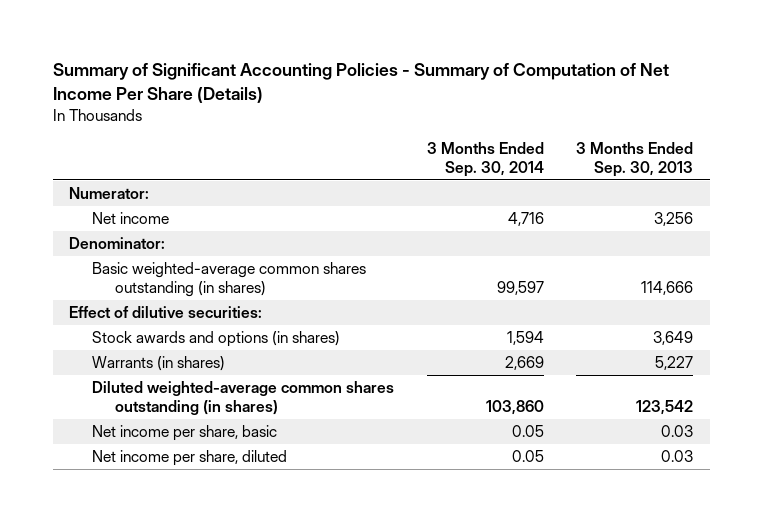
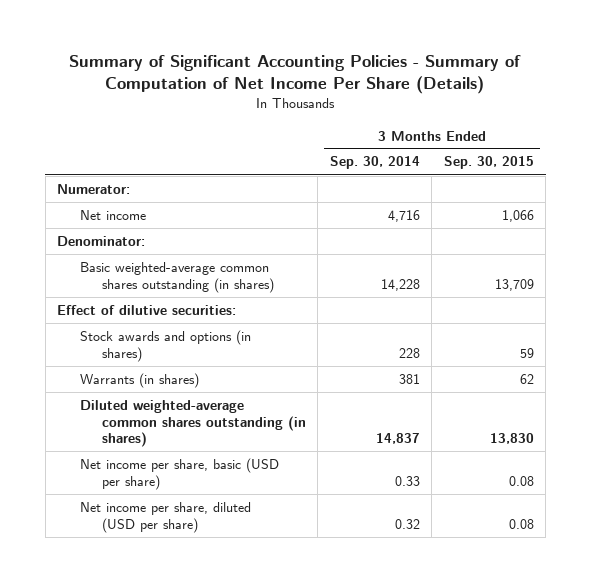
- | 3 Months Ended Sep. 30, 2014 | 3 Months Ended Sep. 30, 2013
+ | 3 Months Ended Sep. 30, 2014 | 3 Months Ended Sep. 30, 2015
- Basic weighted-average common shares outstanding (in shares) | 99,597 | 114,666
+ Basic weighted-average common shares outstanding (in shares) | 14,228 | 13,709
- Stock awards and options (in shares) | 1,594 | 3,649
- Warrants (in shares) | 2,669 | 5,227
- Diluted weighted-average common shares outstanding (in shares) | 103,860 | 123,542
- Net income per share, basic | 0.05 | 0.03
- Net income per share, diluted | 0.05 | 0.03
+ Stock awards and options (in shares) | 228 | 59
+ Warrants (in shares) | 381 | 62
+ Diluted weighted-average common shares outstanding (in shares) | 14,837 | 13,830
+ Net income per share, basic (USD per share) | 0.33 | 0.08
+ Net income per share, diluted (USD per share) | 0.32 | 0.08

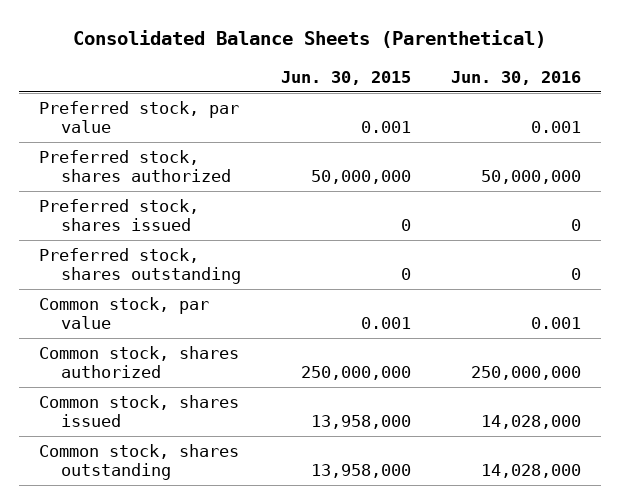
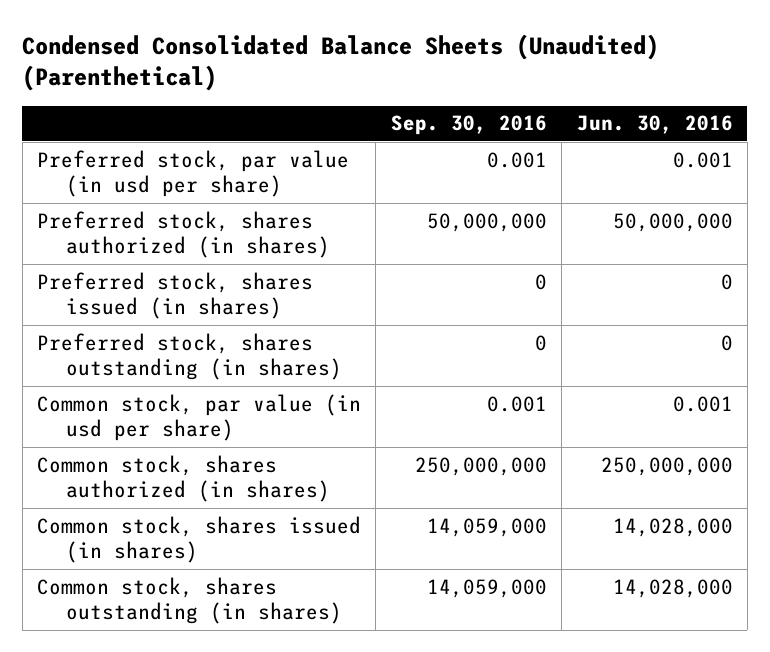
- Consolidated Balance Sheets (Parenthetical)
+ Condensed Consolidated Balance Sheets (Unaudited) (Parenthetical)
- | Jun. 30, 2015 | Jun. 30, 2016
+ | Sep. 30, 2016 | Jun. 30, 2016
- Preferred stock, par value | 0.001 | 0.001
- Preferred stock, shares authorized | 50,000,000 | 50,000,000
- Preferred stock, shares issued | 0 | 0
- Preferred stock, shares outstanding | 0 | 0
- Common stock, par value | 0.001 | 0.001
- Common stock, shares authorized | 250,000,000 | 250,000,000
- Common stock, shares issued | 13,958,000 | 14,028,000
- Common stock, shares outstanding | 13,958,000 | 14,028,000
+ Preferred stock, par value (in usd per share) | 0.001 | 0.001
+ Preferred stock, shares authorized (in shares) | 50,000,000 | 50,000,000
+ Preferred stock, shares issued (in shares) | 0 | 0
+ Preferred stock, shares outstanding (in shares) | 0 | 0
+ Common stock, par value (in usd per share) | 0.001 | 0.001
+ Common stock, shares authorized (in shares) | 250,000,000 | 250,000,000
+ Common stock, shares issued (in shares) | 14,059,000 | 14,028,000
+ Common stock, shares outstanding (in shares) | 14,059,000 | 14,028,000

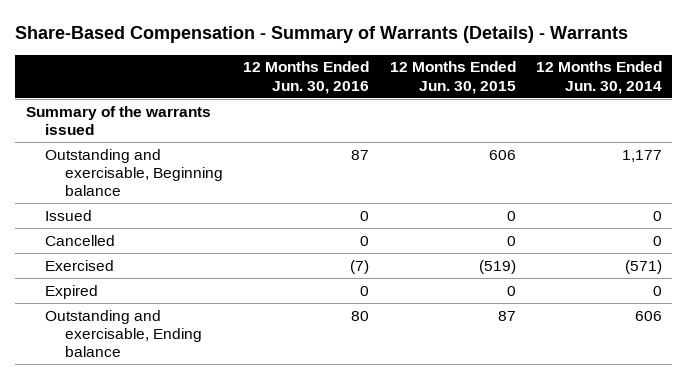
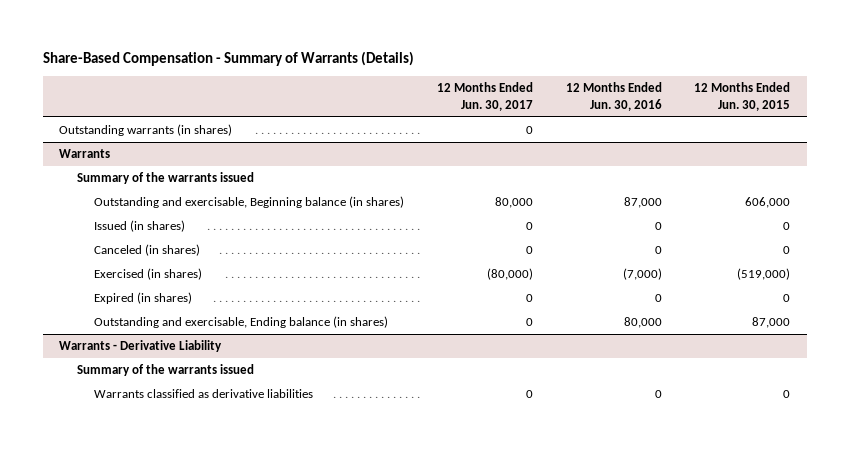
- Share-Based Compensation - Summary of Warrants (Details) - Warrants
+ Share-Based Compensation - Summary of Warrants (Details)
- | 12 Months Ended Jun. 30, 2016 | 12 Months Ended Jun. 30, 2015 | 12 Months Ended Jun. 30, 2014
+ | 12 Months Ended Jun. 30, 2017 | 12 Months Ended Jun. 30, 2016 | 12 Months Ended Jun. 30, 2015
+ Outstanding warrants (in shares) | 0 | |
+ Warrants
- Outstanding and exercisable, Beginning balance | 87 | 606 | 1,177
- Issued | 0 | 0 | 0
- Cancelled | 0 | 0 | 0
- Exercised | (7) | (519) | (571)
- Expired | 0 | 0 | 0
- Outstanding and exercisable, Ending balance | 80 | 87 | 606
+ Outstanding and exercisable, Beginning balance (in shares) | 80,000 | 87,000 | 606,000
+ Issued (in shares) | 0 | 0 | 0
+ Canceled (in shares) | 0 | 0 | 0
+ Exercised (in shares) | (80,000) | (7,000) | (519,000)
+ Expired (in shares) | 0 | 0 | 0
+ Outstanding and exercisable, Ending balance (in shares) | 0 | 80,000 | 87,000
+ Warrants - Derivative Liability
+ Summary of the warrants issued
+ Warrants classified as derivative liabilities | 0 | 0 | 0

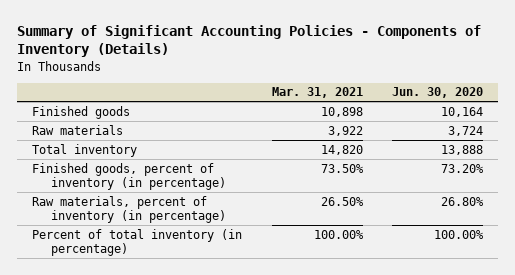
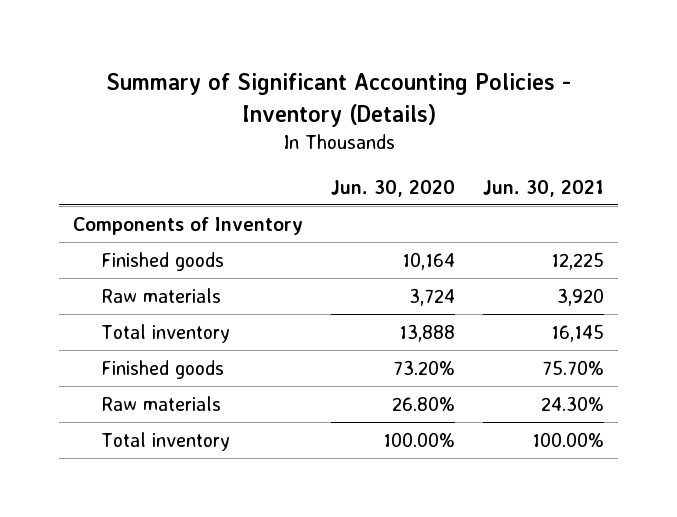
- Summary of Significant Accounting Policies - Components of Inventory (Details)
+ Summary of Significant Accounting Policies - Inventory (Details)
- | Mar. 31, 2021 | Jun. 30, 2020
+ | Jun. 30, 2020 | Jun. 30, 2021
+ Components of Inventory
- Finished goods, percent of inventory (in percentage) | 73.50% | 73.20%
- Raw materials, percent of inventory (in percentage) | 26.50% | 26.80%
- Percent of total inventory (in percentage) | 100.00% | 100.00%
+ Finished goods | 73.20% | 75.70%
+ Raw materials | 26.80% | 24.30%
+ Total inventory | 100.00% | 100.00%

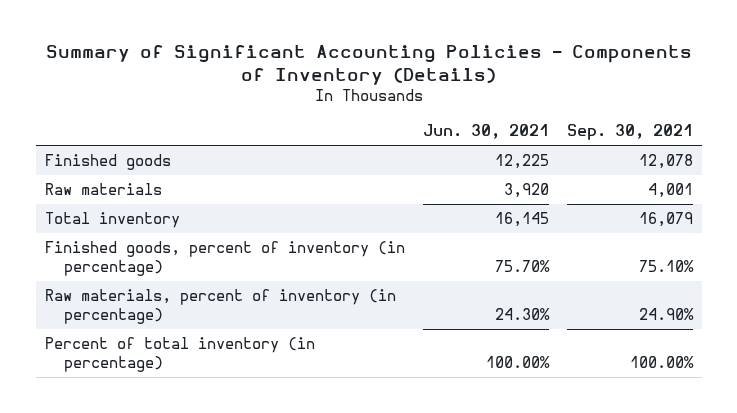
- Summary of Significant Accounting Policies - Inventory (Details)
+ Summary of Significant Accounting Policies - Components of Inventory (Details)
- | Jun. 30, 2020 | Jun. 30, 2021
+ | Jun. 30, 2021 | Sep. 30, 2021
- Components of Inventory
- Finished goods | 73.20% | 75.70%
- Raw materials | 26.80% | 24.30%
- Total inventory | 100.00% | 100.00%
+ Finished goods, percent of inventory (in percentage) | 75.70% | 75.10%
+ Raw materials, percent of inventory (in percentage) | 24.30% | 24.90%
+ Percent of total inventory (in percentage) | 100.00% | 100.00%

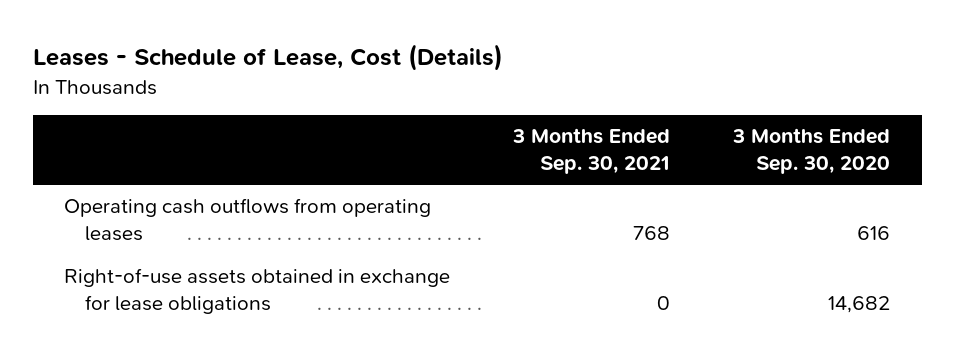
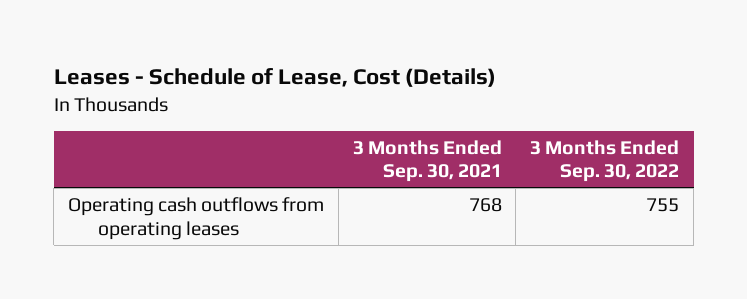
- | 3 Months Ended Sep. 30, 2021 | 3 Months Ended Sep. 30, 2020
+ | 3 Months Ended Sep. 30, 2021 | 3 Months Ended Sep. 30, 2022
- Right-of-use assets obtained in exchange for lease obligations | 0 | 14,682

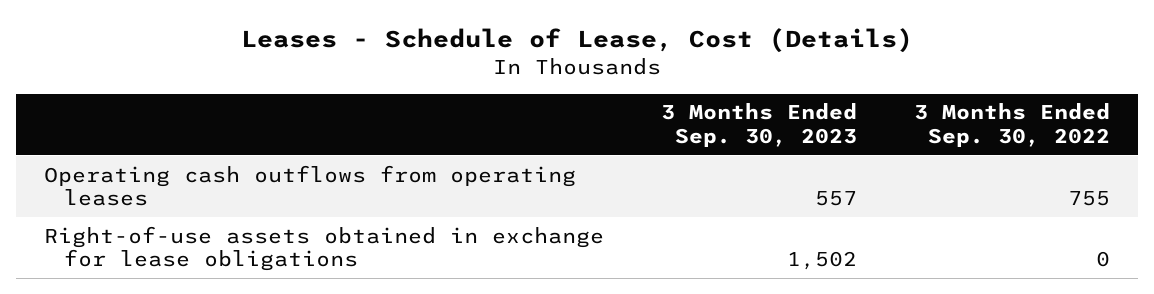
- | 3 Months Ended Sep. 30, 2021 | 3 Months Ended Sep. 30, 2022
+ | 3 Months Ended Sep. 30, 2023 | 3 Months Ended Sep. 30, 2022
+ Right-of-use assets obtained in exchange for lease obligations | 1,502 | 0

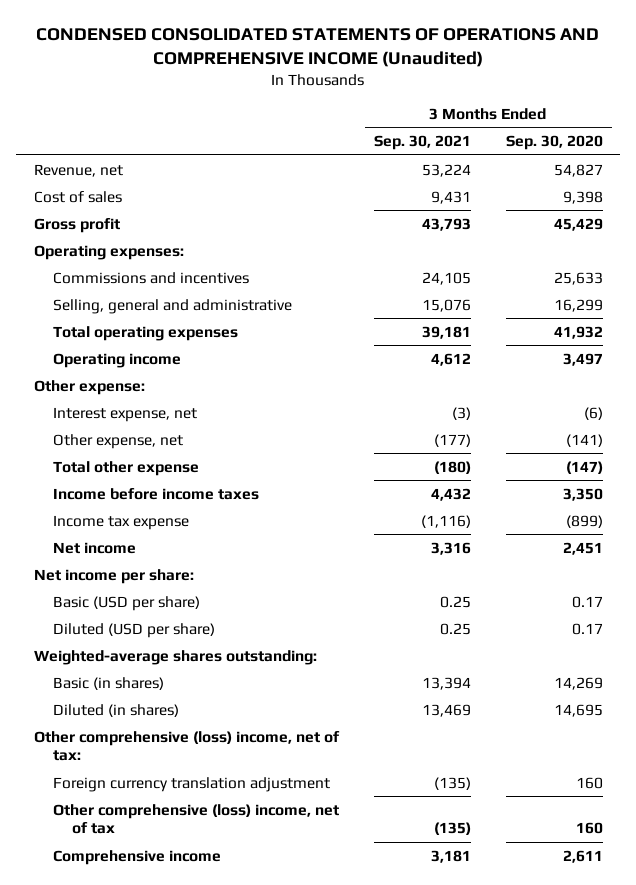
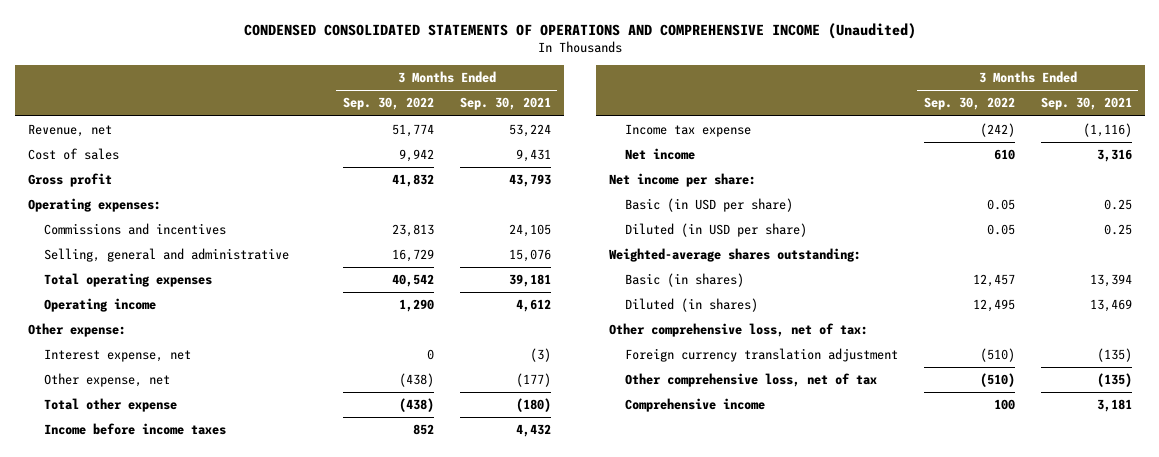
- | 3 Months Ended Sep. 30, 2021 | 3 Months Ended Sep. 30, 2020
+ | 3 Months Ended Sep. 30, 2022 | 3 Months Ended Sep. 30, 2021
- Basic (USD per share) | 0.25 | 0.17
- Diluted (USD per share) | 0.25 | 0.17
+ Basic (in USD per share) | 0.05 | 0.25
+ Diluted (in USD per share) | 0.05 | 0.25
- Other comprehensive (loss) income, net of tax:
+ Other comprehensive loss, net of tax:
- Other comprehensive (loss) income, net of tax | (135) | 160
+ Other comprehensive loss, net of tax | (510) | (135)

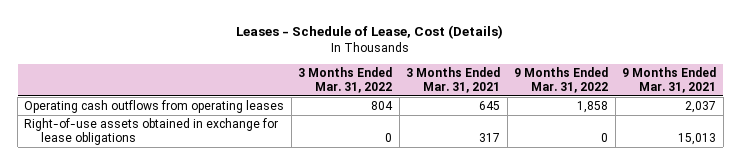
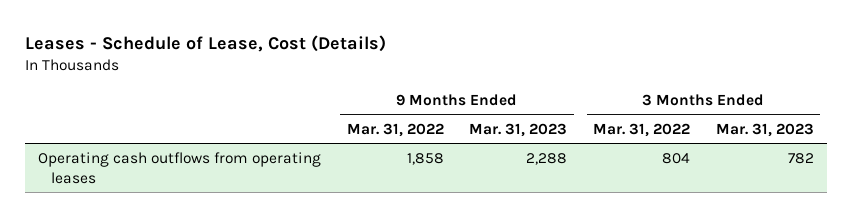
- | 3 Months Ended Mar. 31, 2022 | 3 Months Ended Mar. 31, 2021 | 9 Months Ended Mar. 31, 2022 | 9 Months Ended Mar. 31, 2021
+ | 9 Months Ended Mar. 31, 2022 | 9 Months Ended Mar. 31, 2023 | 3 Months Ended Mar. 31, 2022 | 3 Months Ended Mar. 31, 2023
- Right-of-use assets obtained in exchange for lease obligations | 0 | 317 | 0 | 15,013

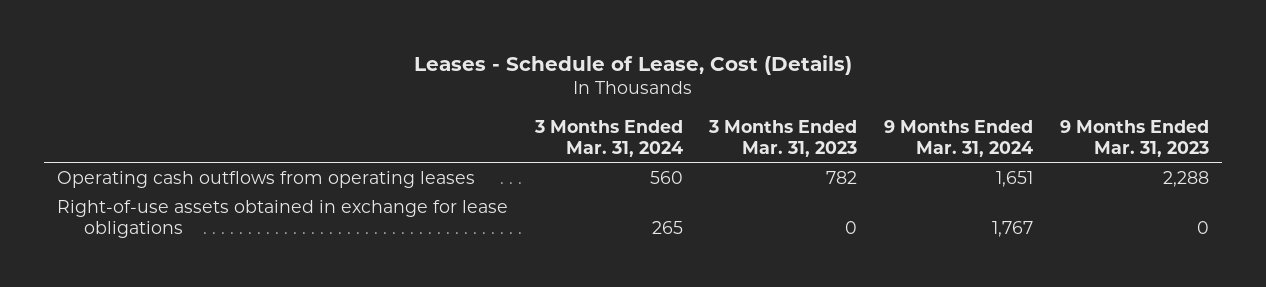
- | 9 Months Ended Mar. 31, 2022 | 9 Months Ended Mar. 31, 2023 | 3 Months Ended Mar. 31, 2022 | 3 Months Ended Mar. 31, 2023
+ | 3 Months Ended Mar. 31, 2024 | 3 Months Ended Mar. 31, 2023 | 9 Months Ended Mar. 31, 2024 | 9 Months Ended Mar. 31, 2023
+ Right-of-use assets obtained in exchange for lease obligations | 265 | 0 | 1,767 | 0

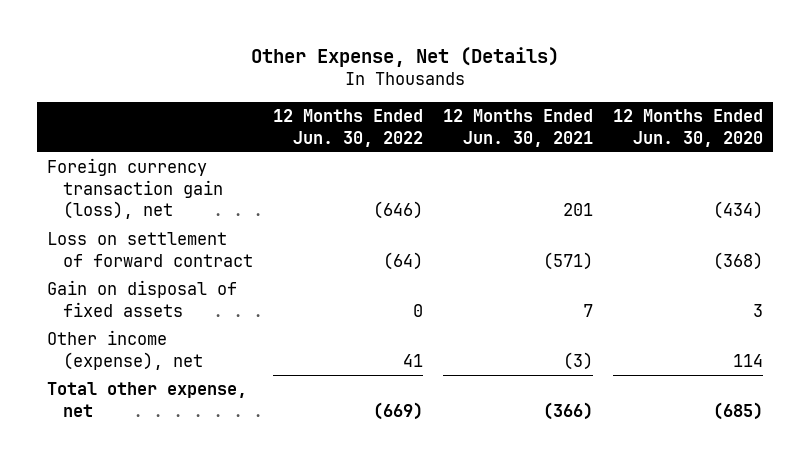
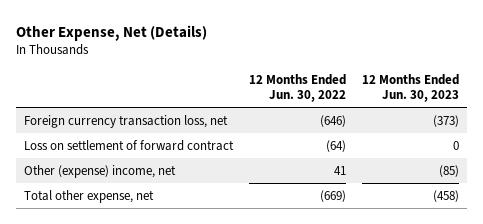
- | 12 Months Ended Jun. 30, 2022 | 12 Months Ended Jun. 30, 2021 | 12 Months Ended Jun. 30, 2020
+ | 12 Months Ended Jun. 30, 2022 | 12 Months Ended Jun. 30, 2023
- Foreign currency transaction gain (loss), net | (646) | 201 | (434)
+ Foreign currency transaction loss, net | (646) | (373)
- Gain on disposal of fixed assets | 0 | 7 | 3
- Other income (expense), net | 41 | (3) | 114
+ Other (expense) income, net | 41 | (85)

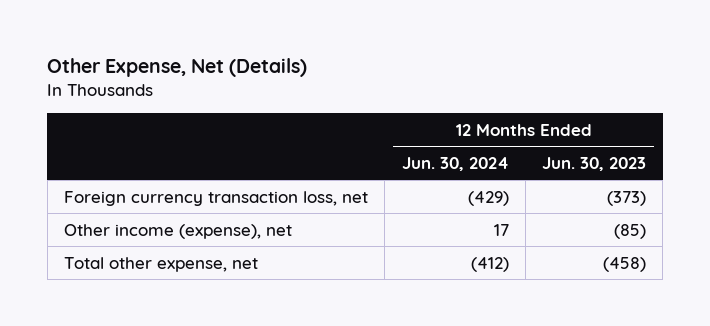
- | 12 Months Ended Jun. 30, 2022 | 12 Months Ended Jun. 30, 2023
+ | 12 Months Ended Jun. 30, 2024 | 12 Months Ended Jun. 30, 2023
- Loss on settlement of forward contract | (64) | 0
- Other (expense) income, net | 41 | (85)
+ Other income (expense), net | 17 | (85)

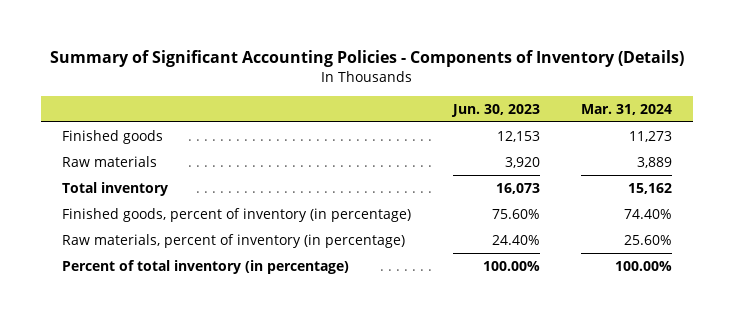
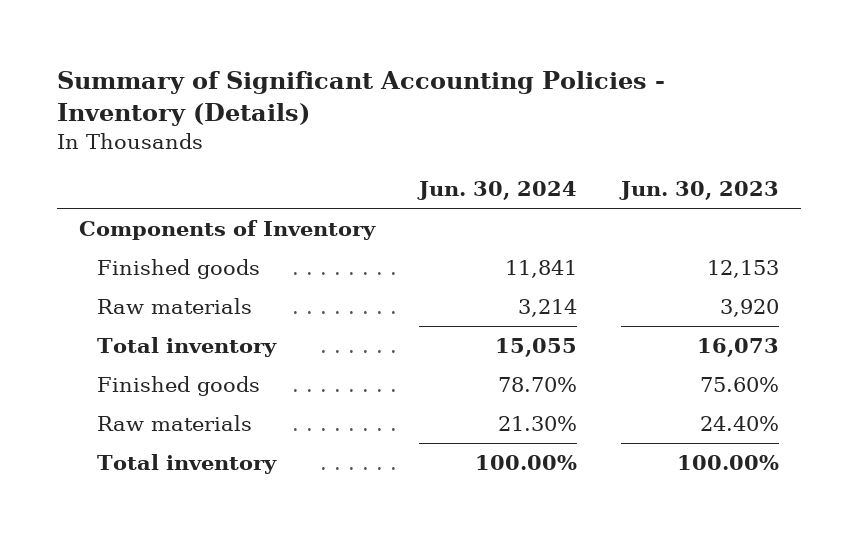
- Summary of Significant Accounting Policies - Components of Inventory (Details)
+ Summary of Significant Accounting Policies - Inventory (Details)
- | Jun. 30, 2023 | Mar. 31, 2024
+ | Jun. 30, 2024 | Jun. 30, 2023
+ Components of Inventory
- Finished goods, percent of inventory (in percentage) | 75.60% | 74.40%
- Raw materials, percent of inventory (in percentage) | 24.40% | 25.60%
- Percent of total inventory (in percentage) | 100.00% | 100.00%
+ Finished goods | 78.70% | 75.60%
+ Raw materials | 21.30% | 24.40%
+ Total inventory | 100.00% | 100.00%

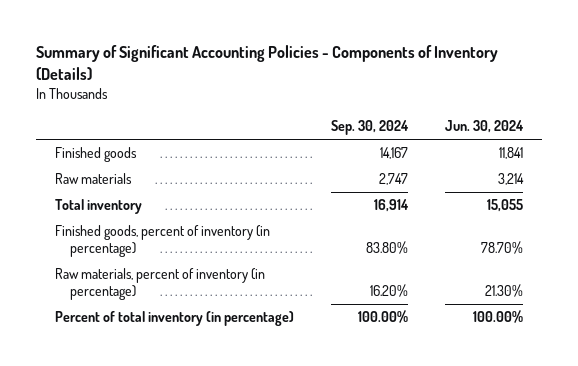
- Summary of Significant Accounting Policies - Inventory (Details)
+ Summary of Significant Accounting Policies - Components of Inventory (Details)
- | Jun. 30, 2024 | Jun. 30, 2023
+ | Sep. 30, 2024 | Jun. 30, 2024
- Components of Inventory
- Finished goods | 78.70% | 75.60%
- Raw materials | 21.30% | 24.40%
- Total inventory | 100.00% | 100.00%
+ Finished goods, percent of inventory (in percentage) | 83.80% | 78.70%
+ Raw materials, percent of inventory (in percentage) | 16.20% | 21.30%
+ Percent of total inventory (in percentage) | 100.00% | 100.00%

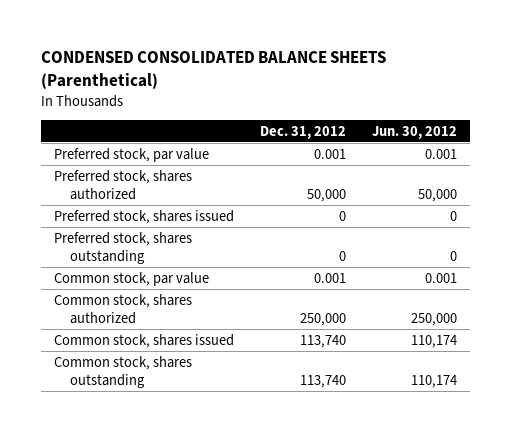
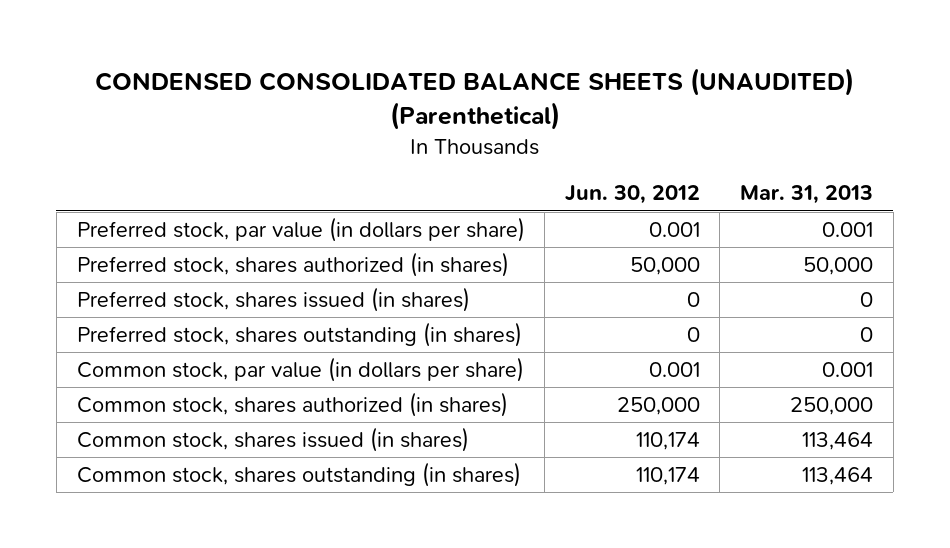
- CONDENSED CONSOLIDATED BALANCE SHEETS (Parenthetical)
+ CONDENSED CONSOLIDATED BALANCE SHEETS (UNAUDITED) (Parenthetical)
- | Dec. 31, 2012 | Jun. 30, 2012
+ | Jun. 30, 2012 | Mar. 31, 2013
- Preferred stock, par value | 0.001 | 0.001
- Preferred stock, shares authorized | 50,000 | 50,000
- Preferred stock, shares issued | 0 | 0
- Preferred stock, shares outstanding | 0 | 0
- Common stock, par value | 0.001 | 0.001
- Common stock, shares authorized | 250,000 | 250,000
- Common stock, shares issued | 113,740 | 110,174
- Common stock, shares outstanding | 113,740 | 110,174
+ Preferred stock, par value (in dollars per share) | 0.001 | 0.001
+ Preferred stock, shares authorized (in shares) | 50,000 | 50,000
+ Preferred stock, shares issued (in shares) | 0 | 0
+ Preferred stock, shares outstanding (in shares) | 0 | 0
+ Common stock, par value (in dollars per share) | 0.001 | 0.001
+ Common stock, shares authorized (in shares) | 250,000 | 250,000
+ Common stock, shares issued (in shares) | 110,174 | 113,464
+ Common stock, shares outstanding (in shares) | 110,174 | 113,464

